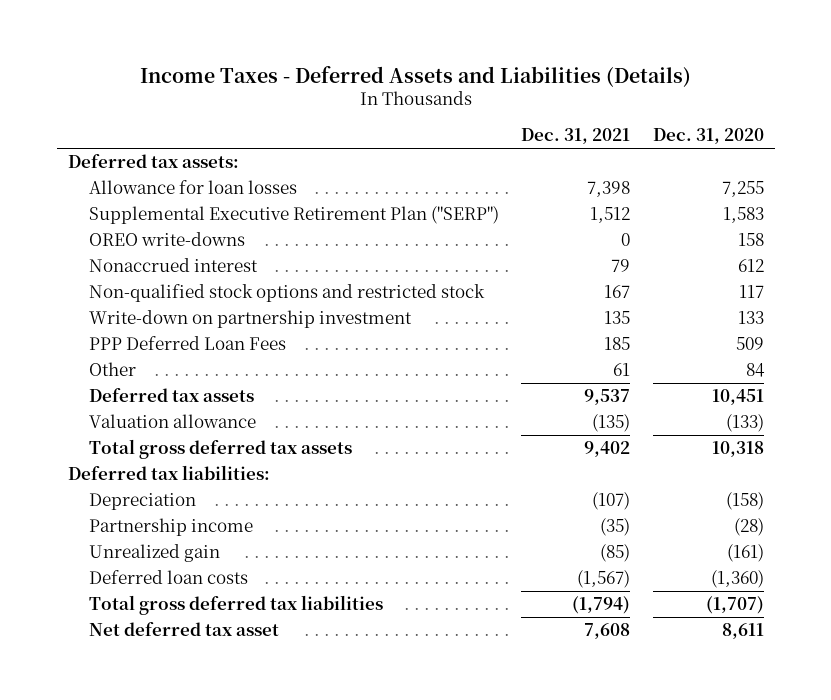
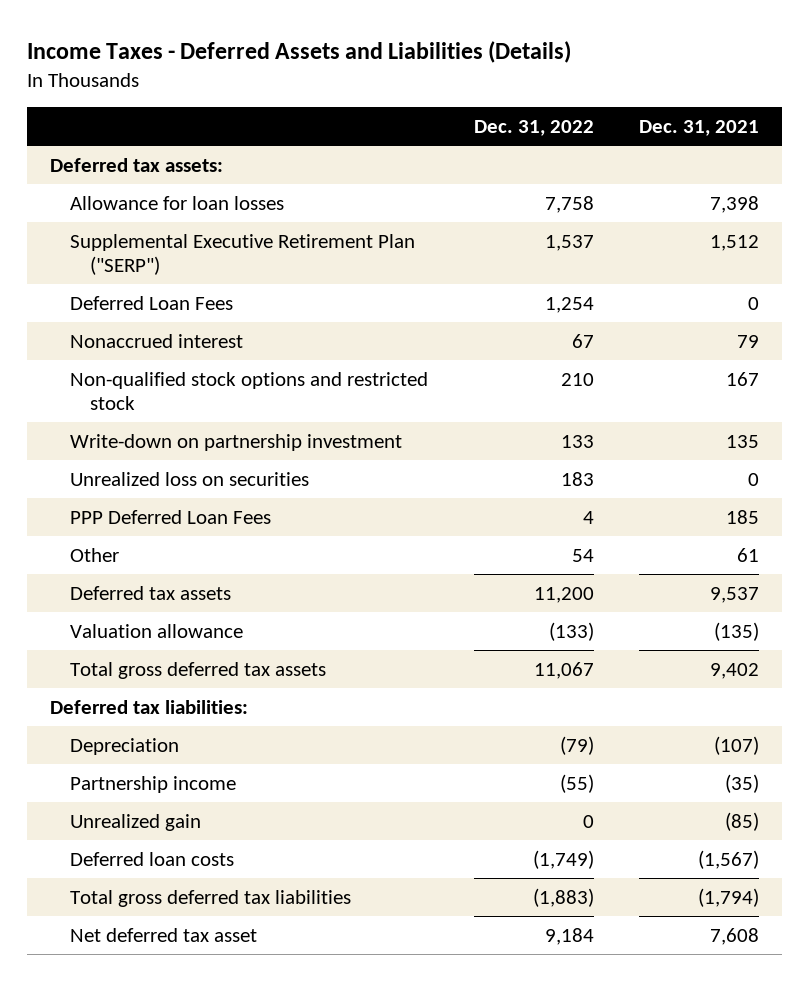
- | Dec. 31, 2021 | Dec. 31, 2020
+ | Dec. 31, 2022 | Dec. 31, 2021
- OREO write-downs | 0 | 158
+ Deferred Loan Fees | 1,254 | 0
+ Unrealized loss on securities | 183 | 0

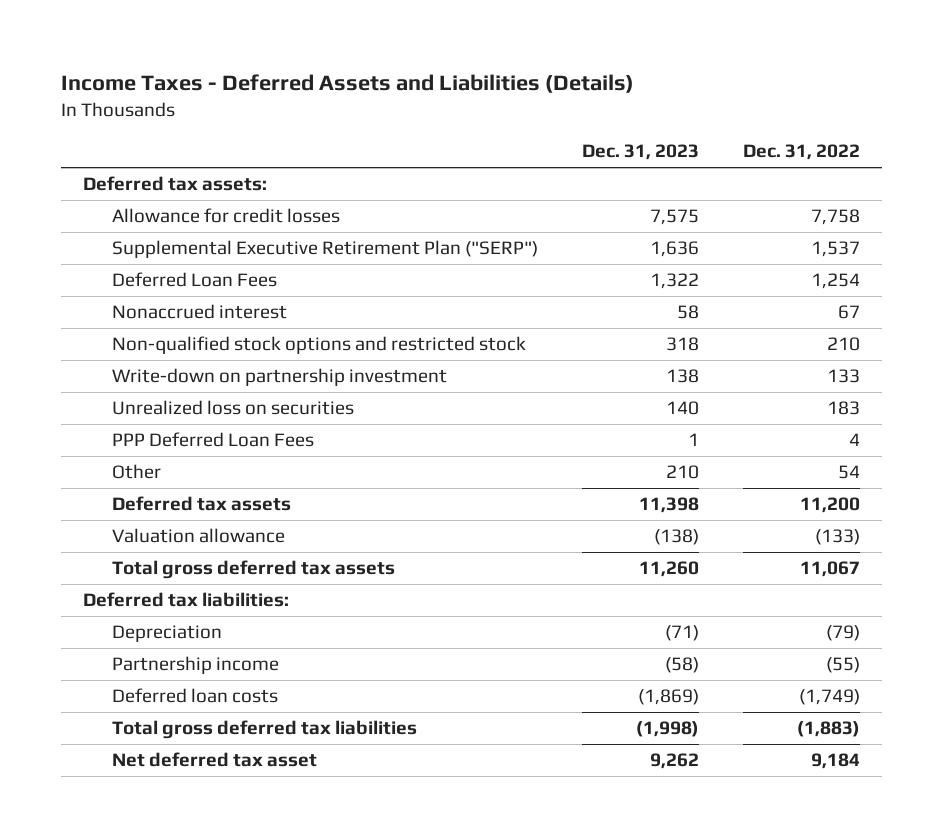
- | Dec. 31, 2022 | Dec. 31, 2021
+ | Dec. 31, 2023 | Dec. 31, 2022
- Allowance for loan losses | 7,758 | 7,398
+ Allowance for credit losses | 7,575 | 7,758
- Unrealized gain | 0 | (85)

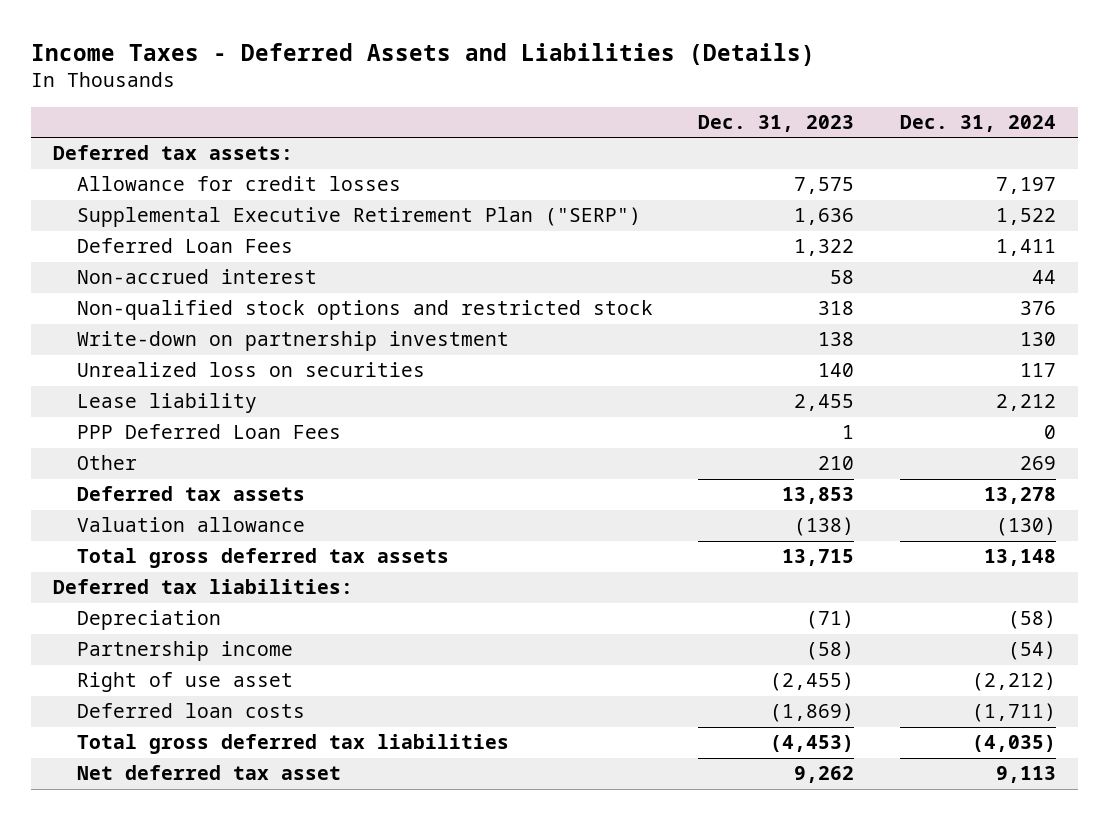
- | Dec. 31, 2023 | Dec. 31, 2022
+ | Dec. 31, 2023 | Dec. 31, 2024
- Nonaccrued interest | 58 | 67
+ Non-accrued interest | 58 | 44
+ Lease liability | 2,455 | 2,212
- Deferred tax assets | 11,398 | 11,200
+ Deferred tax assets | 13,853 | 13,278
- Total gross deferred tax assets | 11,260 | 11,067
+ Total gross deferred tax assets | 13,715 | 13,148
+ Right of use asset | (2,455) | (2,212)
- Total gross deferred tax liabilities | (1,998) | (1,883)
+ Total gross deferred tax liabilities | (4,453) | (4,035)

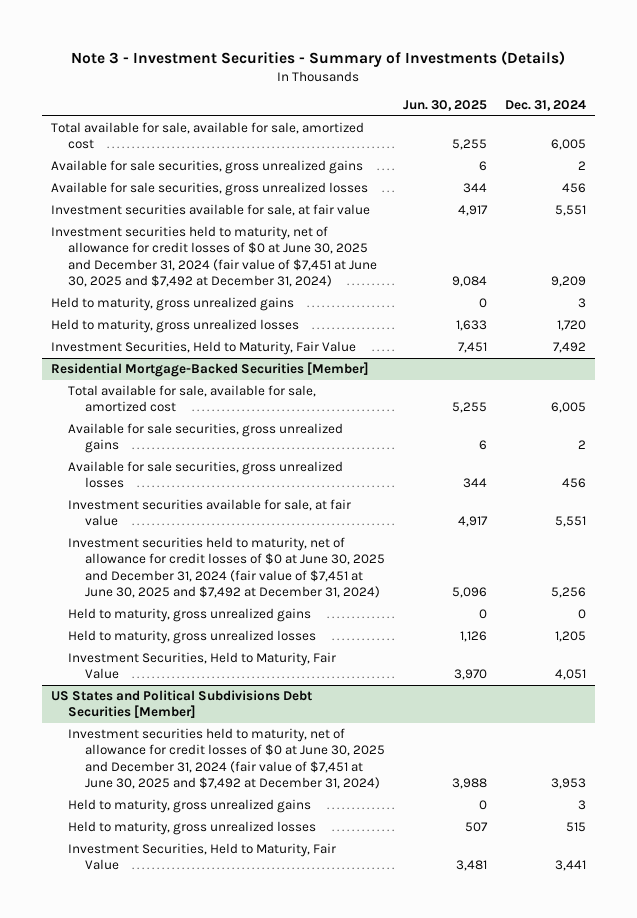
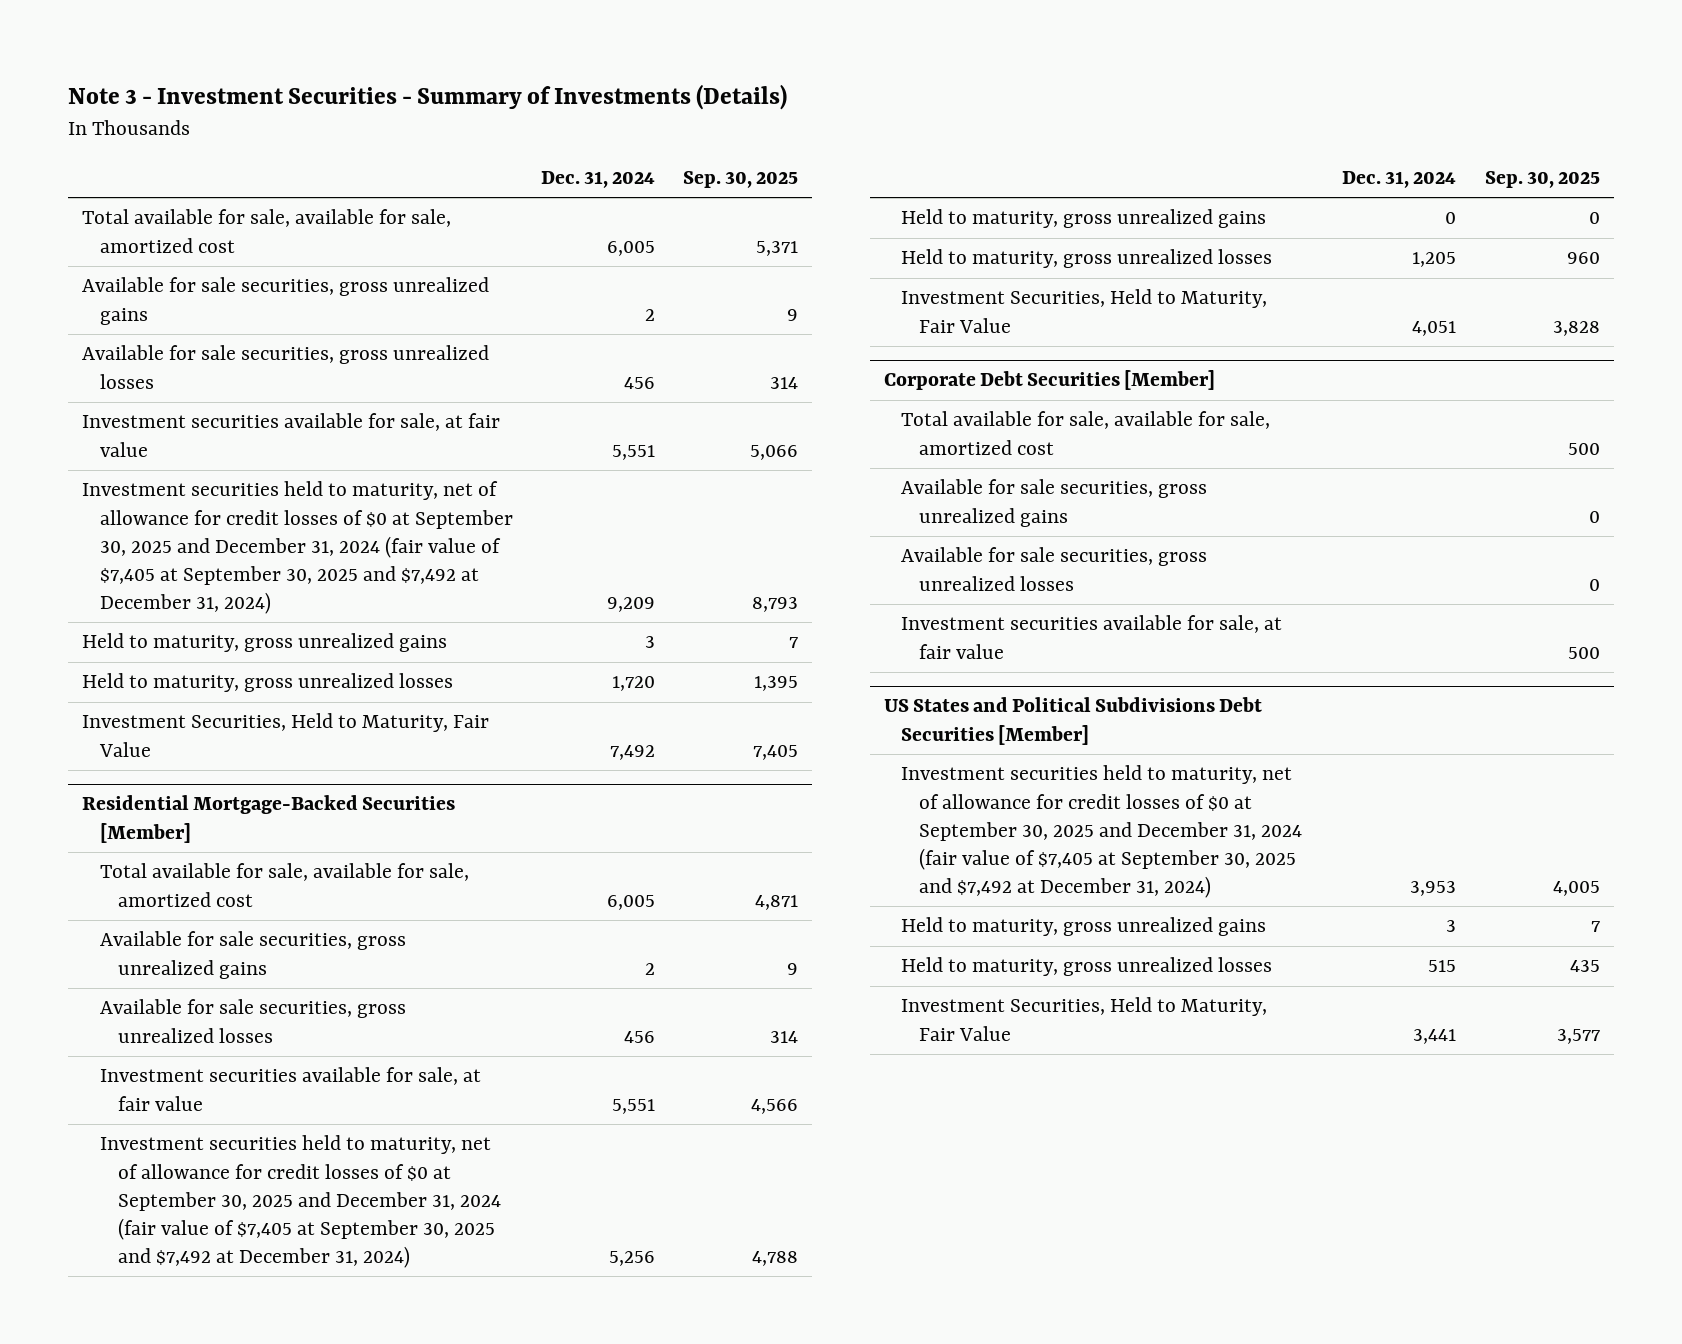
- | Jun. 30, 2025 | Dec. 31, 2024
+ | Dec. 31, 2024 | Sep. 30, 2025
- Investment securities held to maturity, net of allowance for credit losses of $0 at June 30, 2025 and December 31, 2024 (fair value of $7,451 at June 30, 2025 and $7,492 at December 31, 2024) | 9,084 | 9,209
+ Investment securities held to maturity, net of allowance for credit losses of $0 at September 30, 2025 and December 31, 2024 (fair value of $7,405 at September 30, 2025 and $7,492 at December 31, 2024) | 9,209 | 8,793
@ Residential Mortgage-Backed Securities [Member]
- Investment securities held to maturity, net of allowance for credit losses of $0 at June 30, 2025 and December 31, 2024 (fair value of $7,451 at June 30, 2025 and $7,492 at December 31, 2024) | 5,096 | 5,256
+ Investment securities held to maturity, net of allowance for credit losses of $0 at September 30, 2025 and December 31, 2024 (fair value of $7,405 at September 30, 2025 and $7,492 at December 31, 2024) | 5,256 | 4,788
+ Corporate Debt Securities [Member]
+ Total available for sale, available for sale, amortized cost | | 500
+ Available for sale securities, gross unrealized gains | | 0
+ Available for sale securities, gross unrealized losses | | 0
+ Investment securities available for sale, at fair value | | 500
@ US States and Political Subdivisions Debt Securities [Member]
- Investment securities held to maturity, net of allowance for credit losses of $0 at June 30, 2025 and December 31, 2024 (fair value of $7,451 at June 30, 2025 and $7,492 at December 31, 2024) | 3,988 | 3,953
+ Investment securities held to maturity, net of allowance for credit losses of $0 at September 30, 2025 and December 31, 2024 (fair value of $7,405 at September 30, 2025 and $7,492 at December 31, 2024) | 3,953 | 4,005

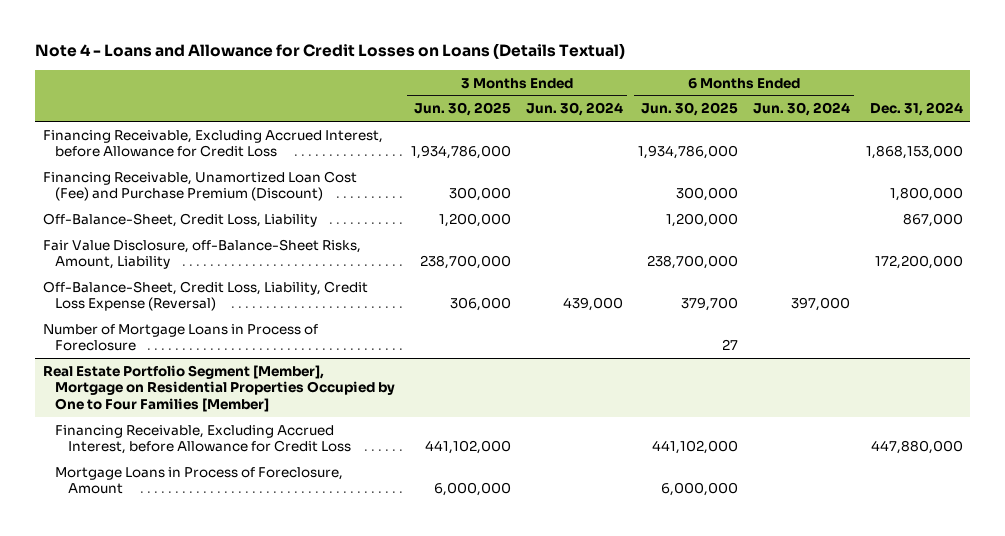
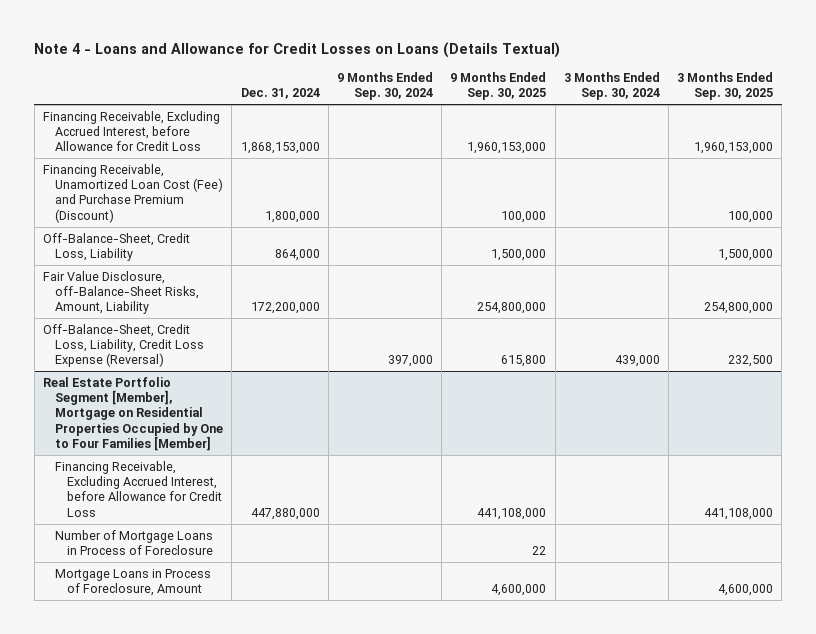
- | 3 Months Ended Jun. 30, 2025 | 3 Months Ended Jun. 30, 2024 | 6 Months Ended Jun. 30, 2025 | 6 Months Ended Jun. 30, 2024 | Dec. 31, 2024
+ | Dec. 31, 2024 | 9 Months Ended Sep. 30, 2024 | 9 Months Ended Sep. 30, 2025 | 3 Months Ended Sep. 30, 2024 | 3 Months Ended Sep. 30, 2025
- Off-Balance-Sheet, Credit Loss, Liability | 1,200,000 | | 1,200,000 | | 867,000
+ Off-Balance-Sheet, Credit Loss, Liability | 864,000 | | 1,500,000 | | 1,500,000
- Number of Mortgage Loans in Process of Foreclosure | | | 27 | |
@ Real Estate Portfolio Segment [Member], Mortgage on Residential Properties Occupied by One to Four Families [Member]
+ Number of Mortgage Loans in Process of Foreclosure | | | 22 | |

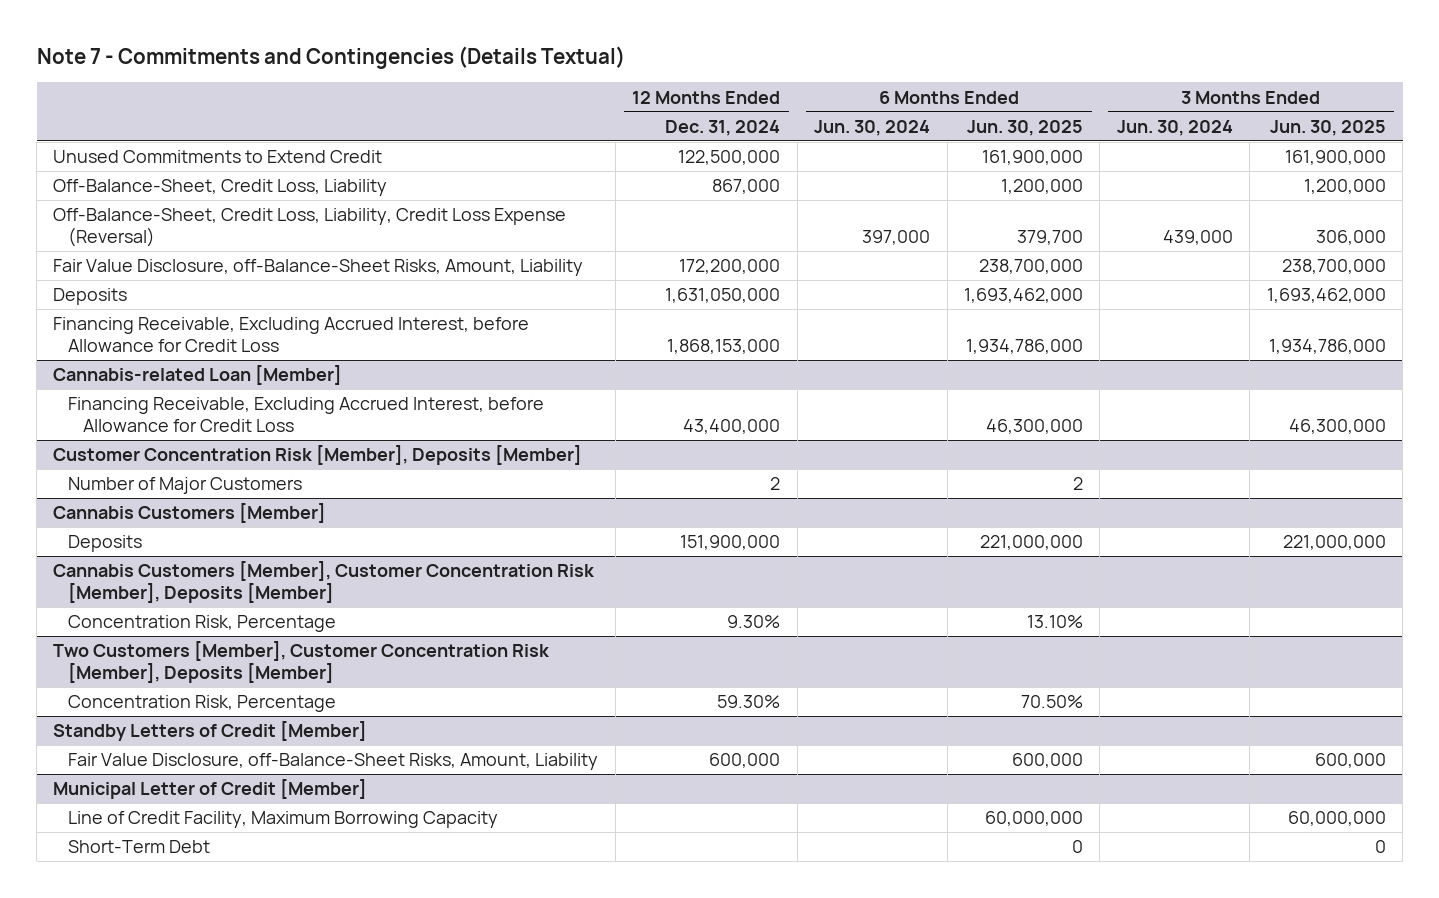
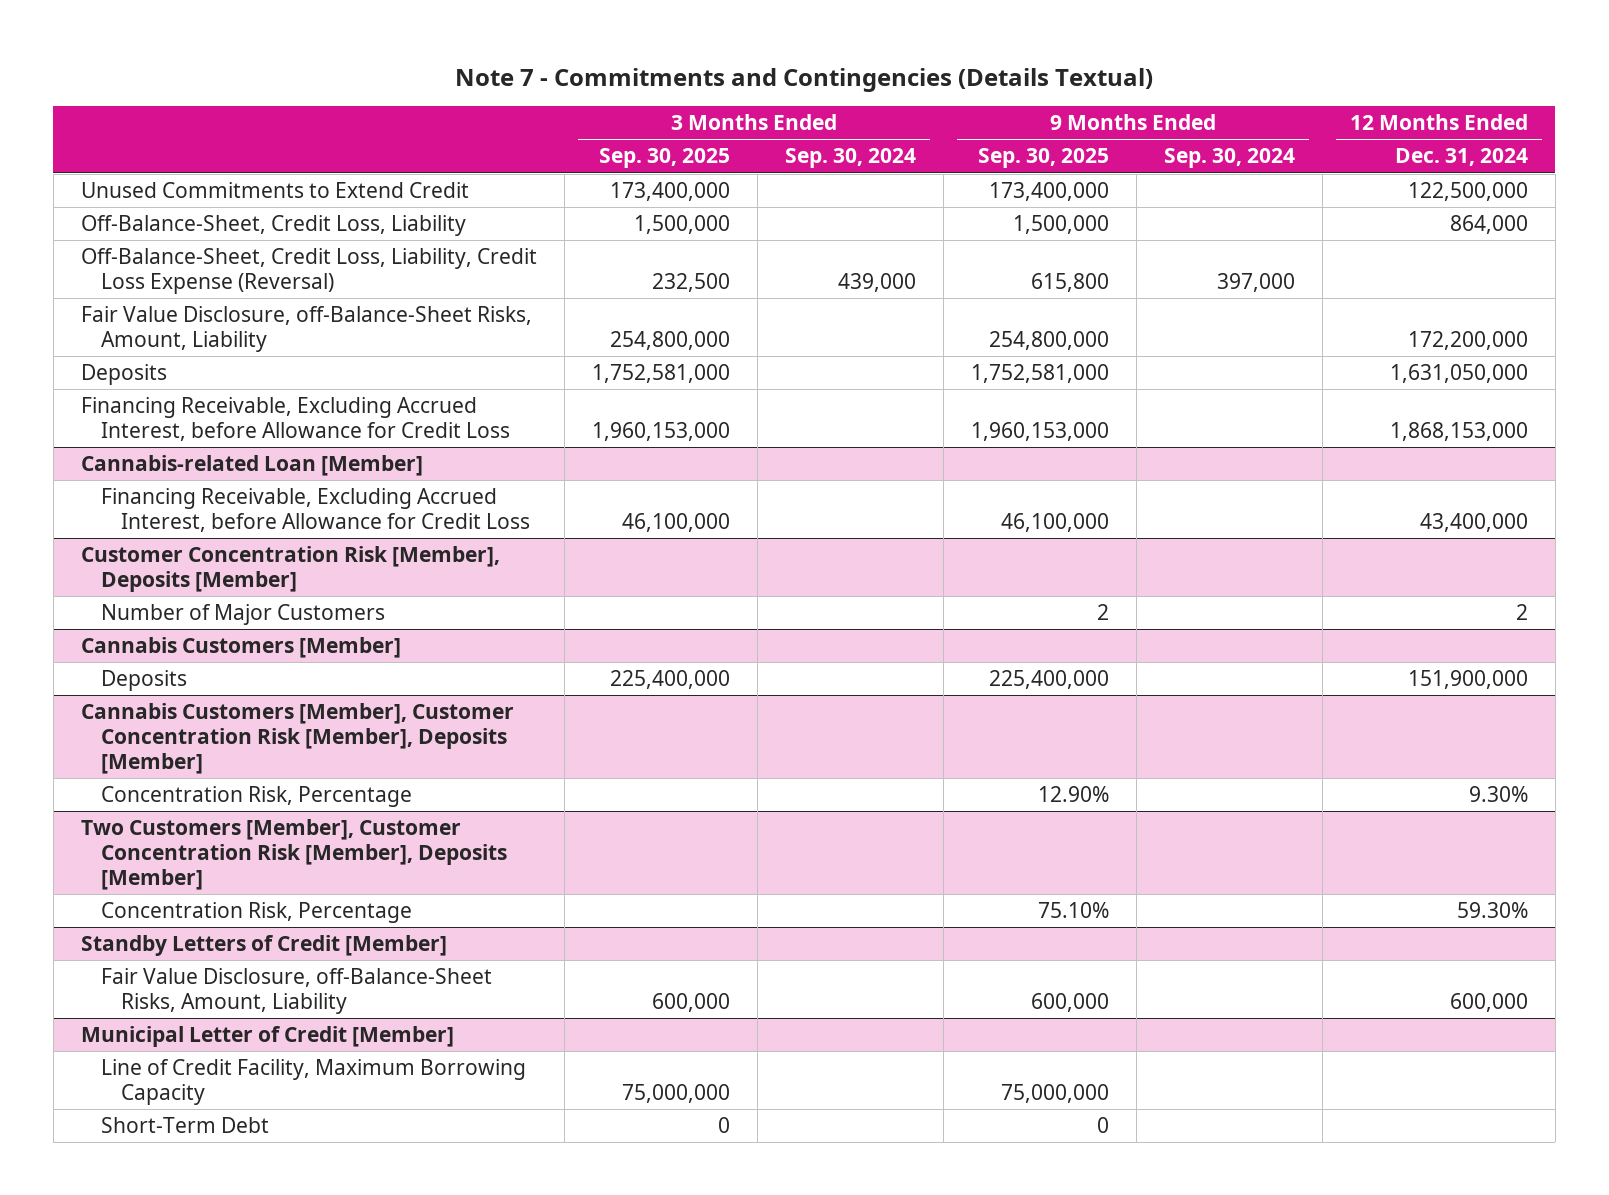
- | 12 Months Ended Dec. 31, 2024 | 6 Months Ended Jun. 30, 2024 | 6 Months Ended Jun. 30, 2025 | 3 Months Ended Jun. 30, 2024 | 3 Months Ended Jun. 30, 2025
+ | 3 Months Ended Sep. 30, 2025 | 3 Months Ended Sep. 30, 2024 | 9 Months Ended Sep. 30, 2025 | 9 Months Ended Sep. 30, 2024 | 12 Months Ended Dec. 31, 2024
- Off-Balance-Sheet, Credit Loss, Liability | 867,000 | | 1,200,000 | | 1,200,000
+ Off-Balance-Sheet, Credit Loss, Liability | 1,500,000 | | 1,500,000 | | 864,000

